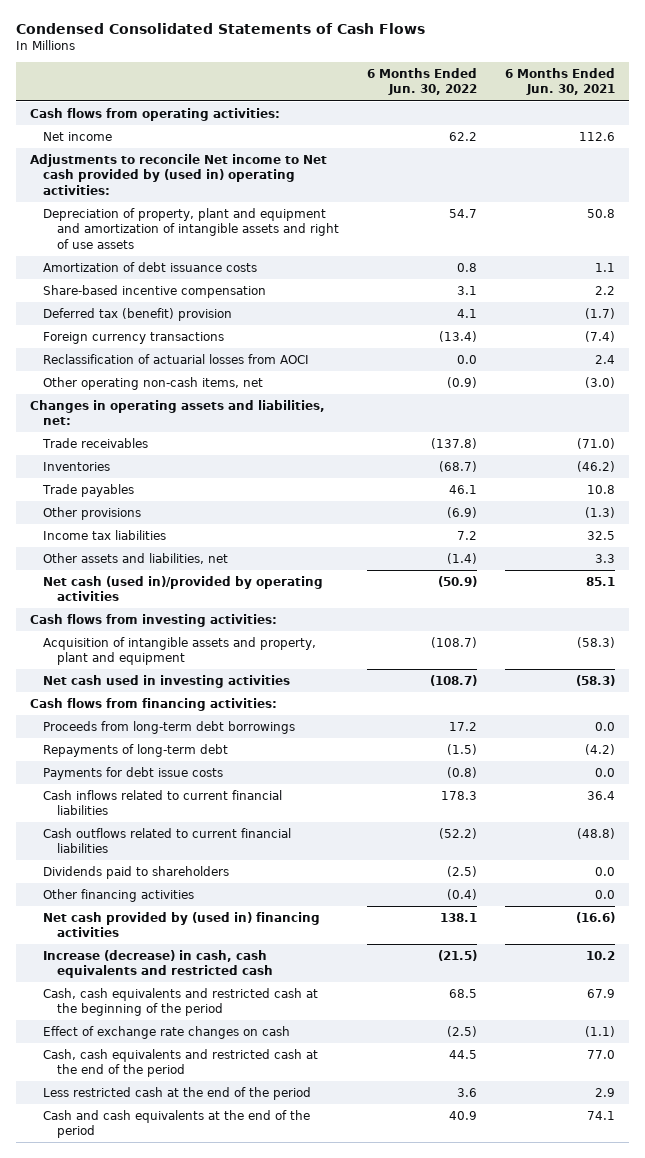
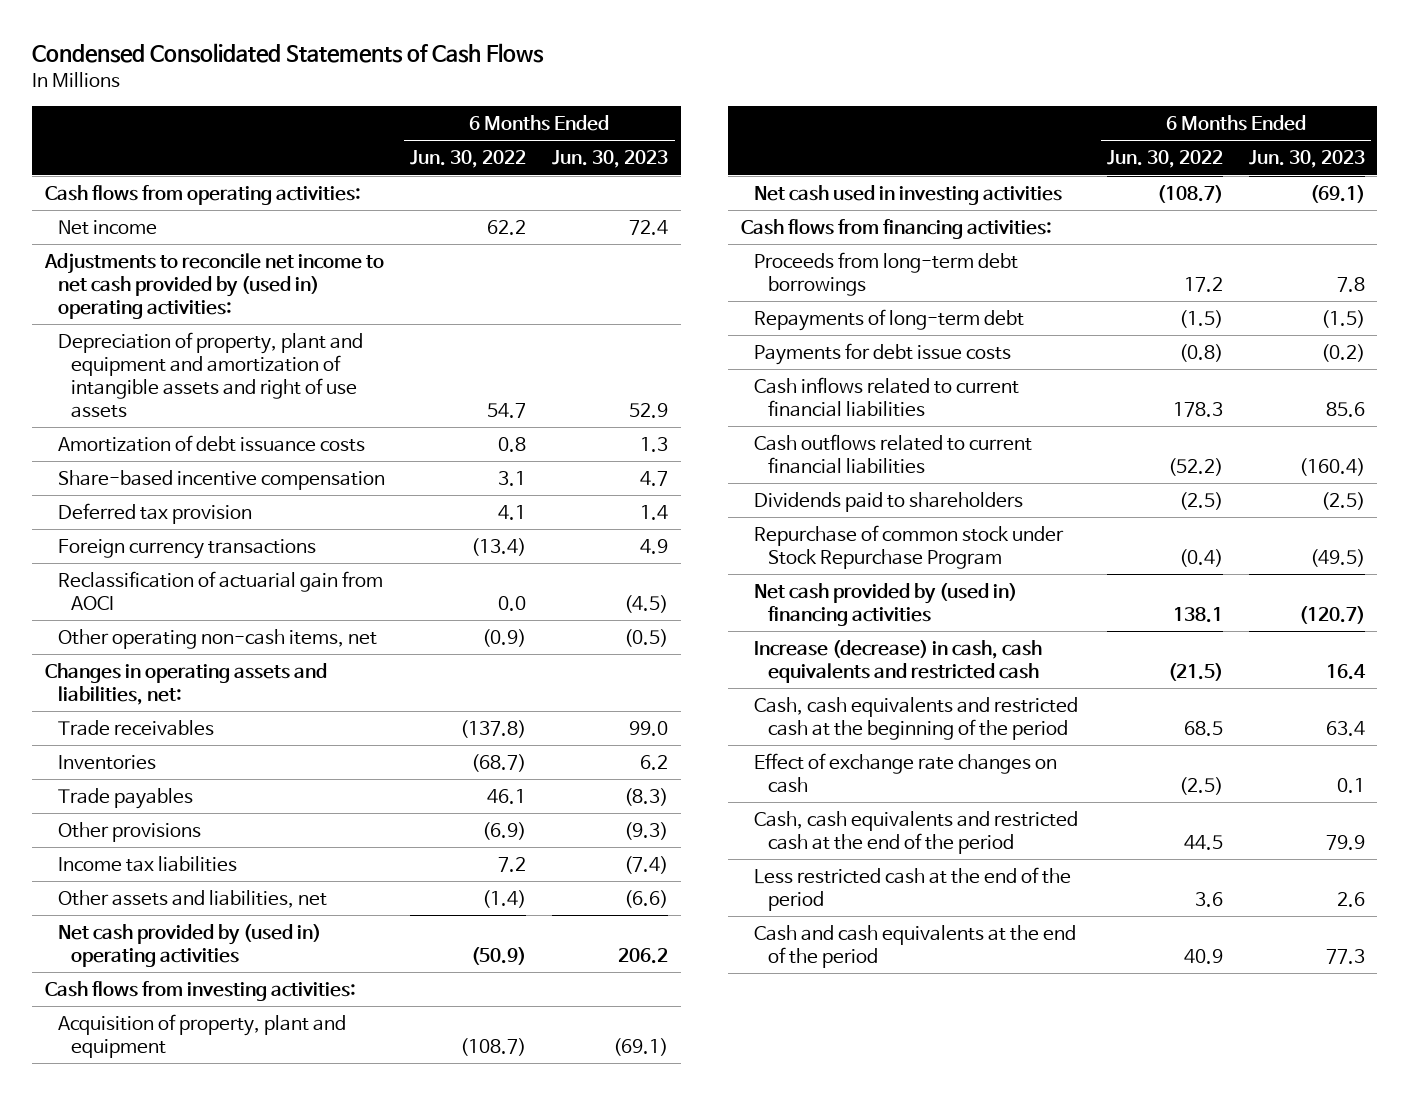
- | 6 Months Ended Jun. 30, 2022 | 6 Months Ended Jun. 30, 2021
+ | 6 Months Ended Jun. 30, 2022 | 6 Months Ended Jun. 30, 2023
- Adjustments to reconcile Net income to Net cash provided by (used in) operating activities:
+ Adjustments to reconcile net income to net cash provided by (used in) operating activities:
- Deferred tax (benefit) provision | 4.1 | (1.7)
+ Deferred tax provision | 4.1 | 1.4
- Reclassification of actuarial losses from AOCI | 0.0 | 2.4
+ Reclassification of actuarial gain from AOCI | 0.0 | (4.5)
- Net cash (used in)/provided by operating activities | (50.9) | 85.1
+ Net cash provided by (used in) operating activities | (50.9) | 206.2
- Acquisition of intangible assets and property, plant and equipment | (108.7) | (58.3)
+ Acquisition of property, plant and equipment | (108.7) | (69.1)
- Other financing activities | (0.4) | 0.0
+ Repurchase of common stock under Stock Repurchase Program | (0.4) | (49.5)

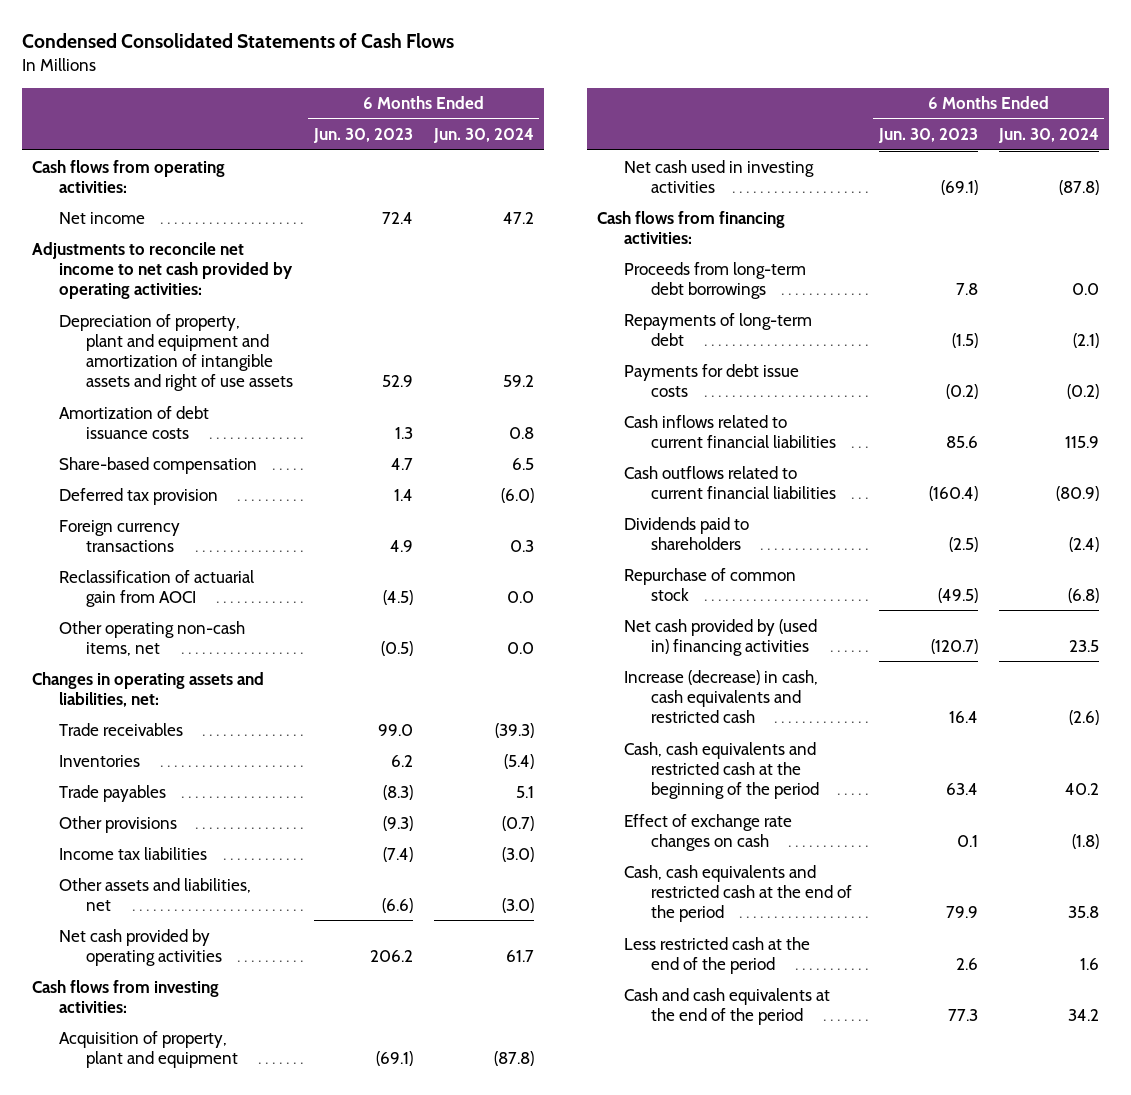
- | 6 Months Ended Jun. 30, 2022 | 6 Months Ended Jun. 30, 2023
+ | 6 Months Ended Jun. 30, 2023 | 6 Months Ended Jun. 30, 2024
- Adjustments to reconcile net income to net cash provided by (used in) operating activities:
+ Adjustments to reconcile net income to net cash provided by operating activities:
- Share-based incentive compensation | 3.1 | 4.7
+ Share-based compensation | 4.7 | 6.5
- Net cash provided by (used in) operating activities | (50.9) | 206.2
+ Net cash provided by operating activities | 206.2 | 61.7
- Repurchase of common stock under Stock Repurchase Program | (0.4) | (49.5)
+ Repurchase of common stock | (49.5) | (6.8)

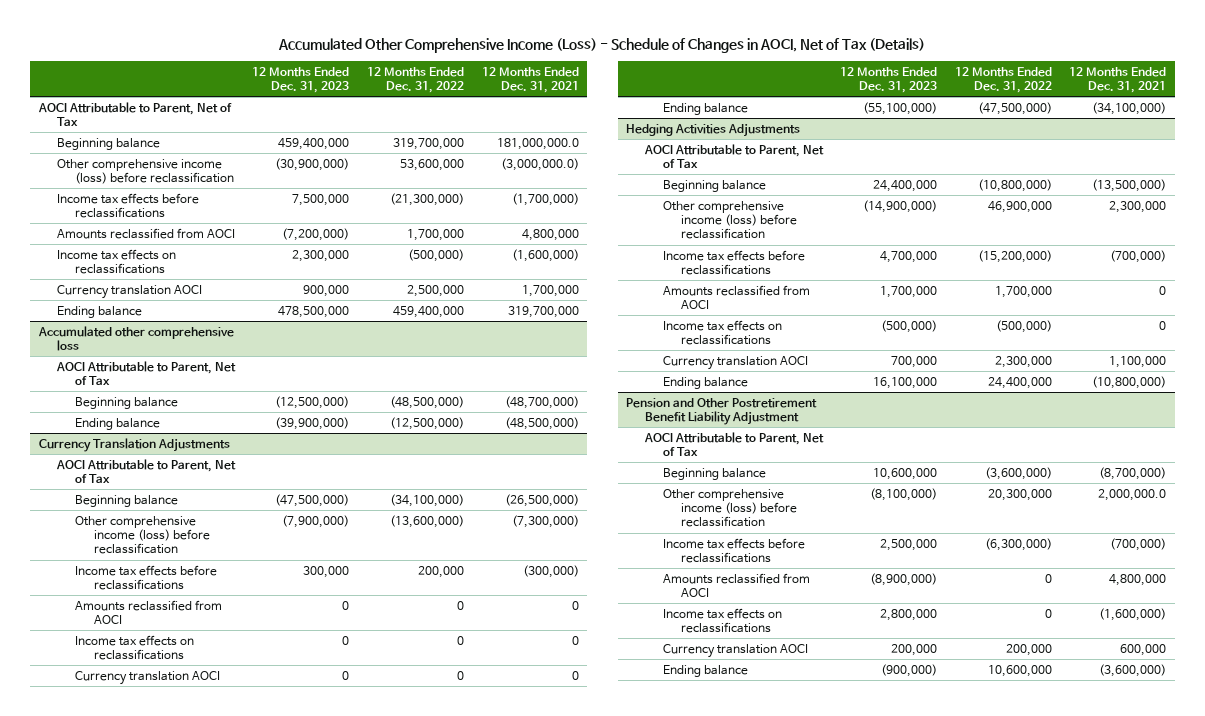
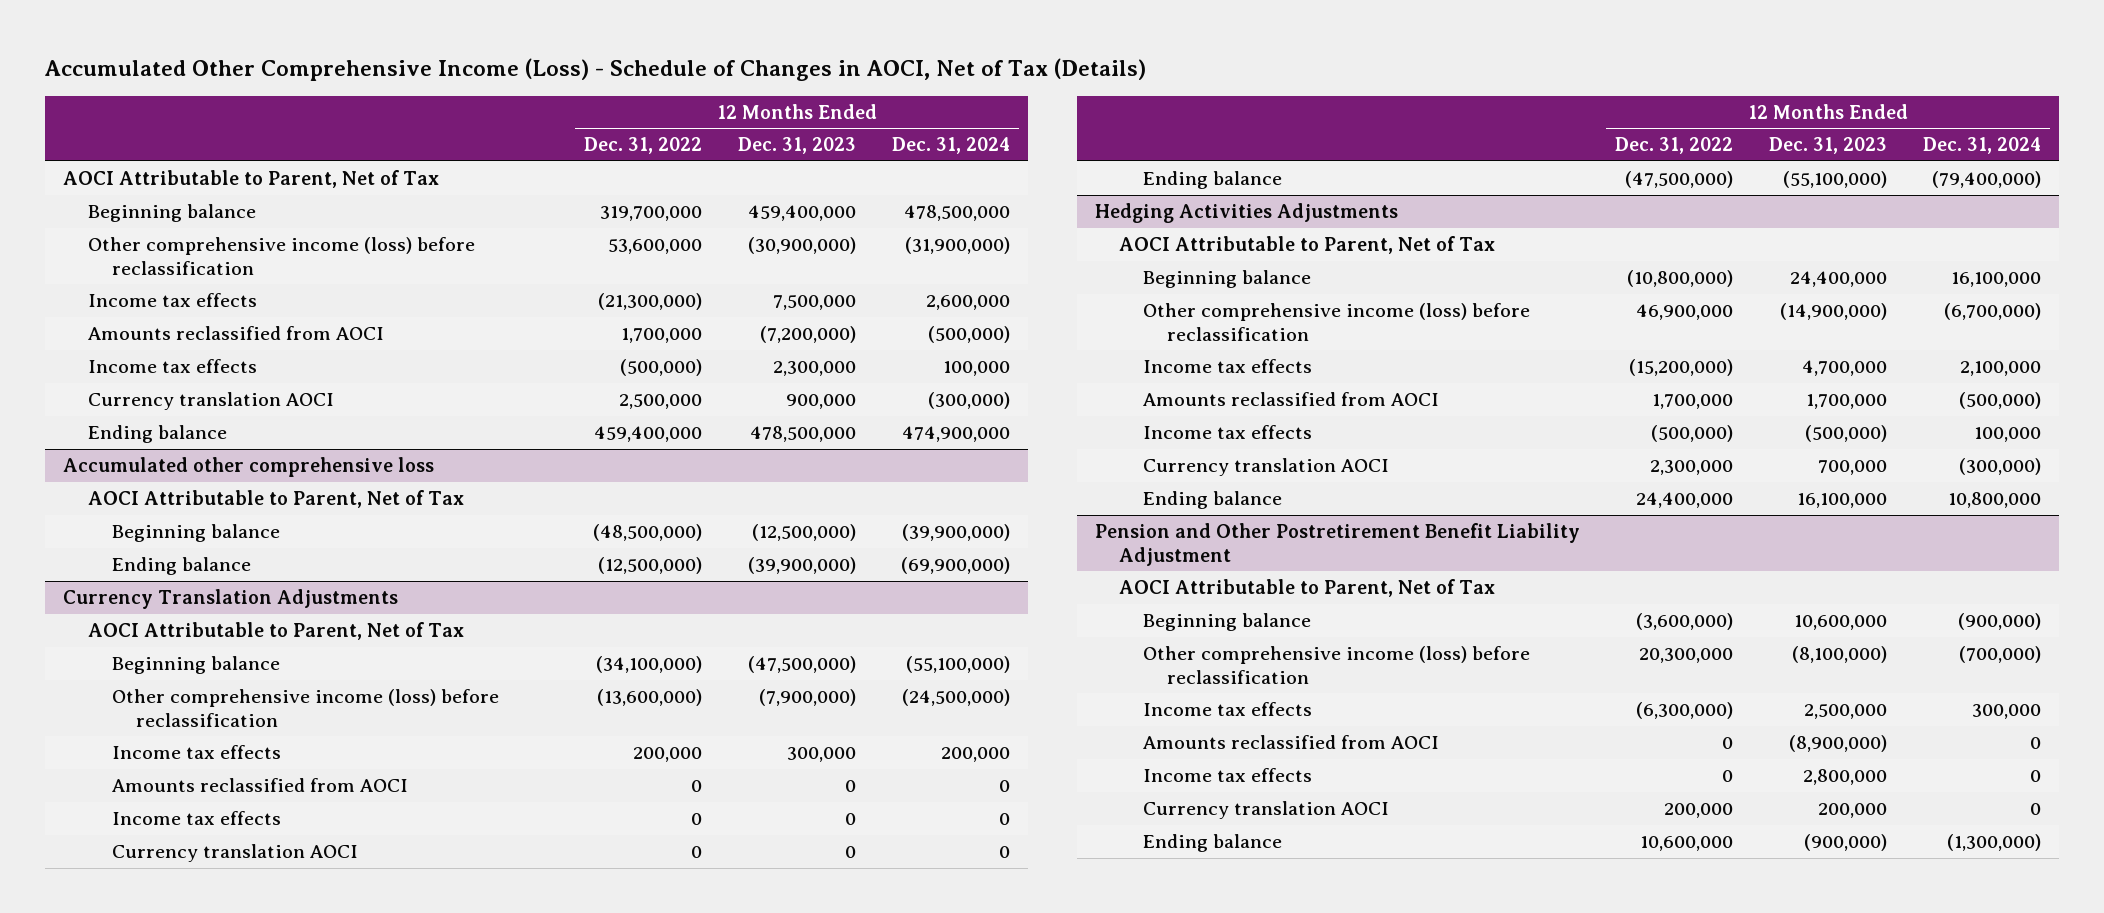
- | 12 Months Ended Dec. 31, 2023 | 12 Months Ended Dec. 31, 2022 | 12 Months Ended Dec. 31, 2021
+ | 12 Months Ended Dec. 31, 2022 | 12 Months Ended Dec. 31, 2023 | 12 Months Ended Dec. 31, 2024
- Income tax effects before reclassifications | 7,500,000 | (21,300,000) | (1,700,000)
+ Income tax effects | (21,300,000) | 7,500,000 | 2,600,000
- Income tax effects on reclassifications | 2,300,000 | (500,000) | (1,600,000)
+ Income tax effects | (500,000) | 2,300,000 | 100,000
@ Currency Translation Adjustments
- Income tax effects before reclassifications | 300,000 | 200,000 | (300,000)
+ Income tax effects | 200,000 | 300,000 | 200,000
- Income tax effects on reclassifications | 0 | 0 | 0
+ Income tax effects | 0 | 0 | 0
@ Hedging Activities Adjustments
- Income tax effects before reclassifications | 4,700,000 | (15,200,000) | (700,000)
+ Income tax effects | (15,200,000) | 4,700,000 | 2,100,000
- Income tax effects on reclassifications | (500,000) | (500,000) | 0
+ Income tax effects | (500,000) | (500,000) | 100,000
@ Pension and Other Postretirement Benefit Liability Adjustment
- Income tax effects before reclassifications | 2,500,000 | (6,300,000) | (700,000)
+ Income tax effects | (6,300,000) | 2,500,000 | 300,000
- Income tax effects on reclassifications | 2,800,000 | 0 | (1,600,000)
+ Income tax effects | 0 | 2,800,000 | 0

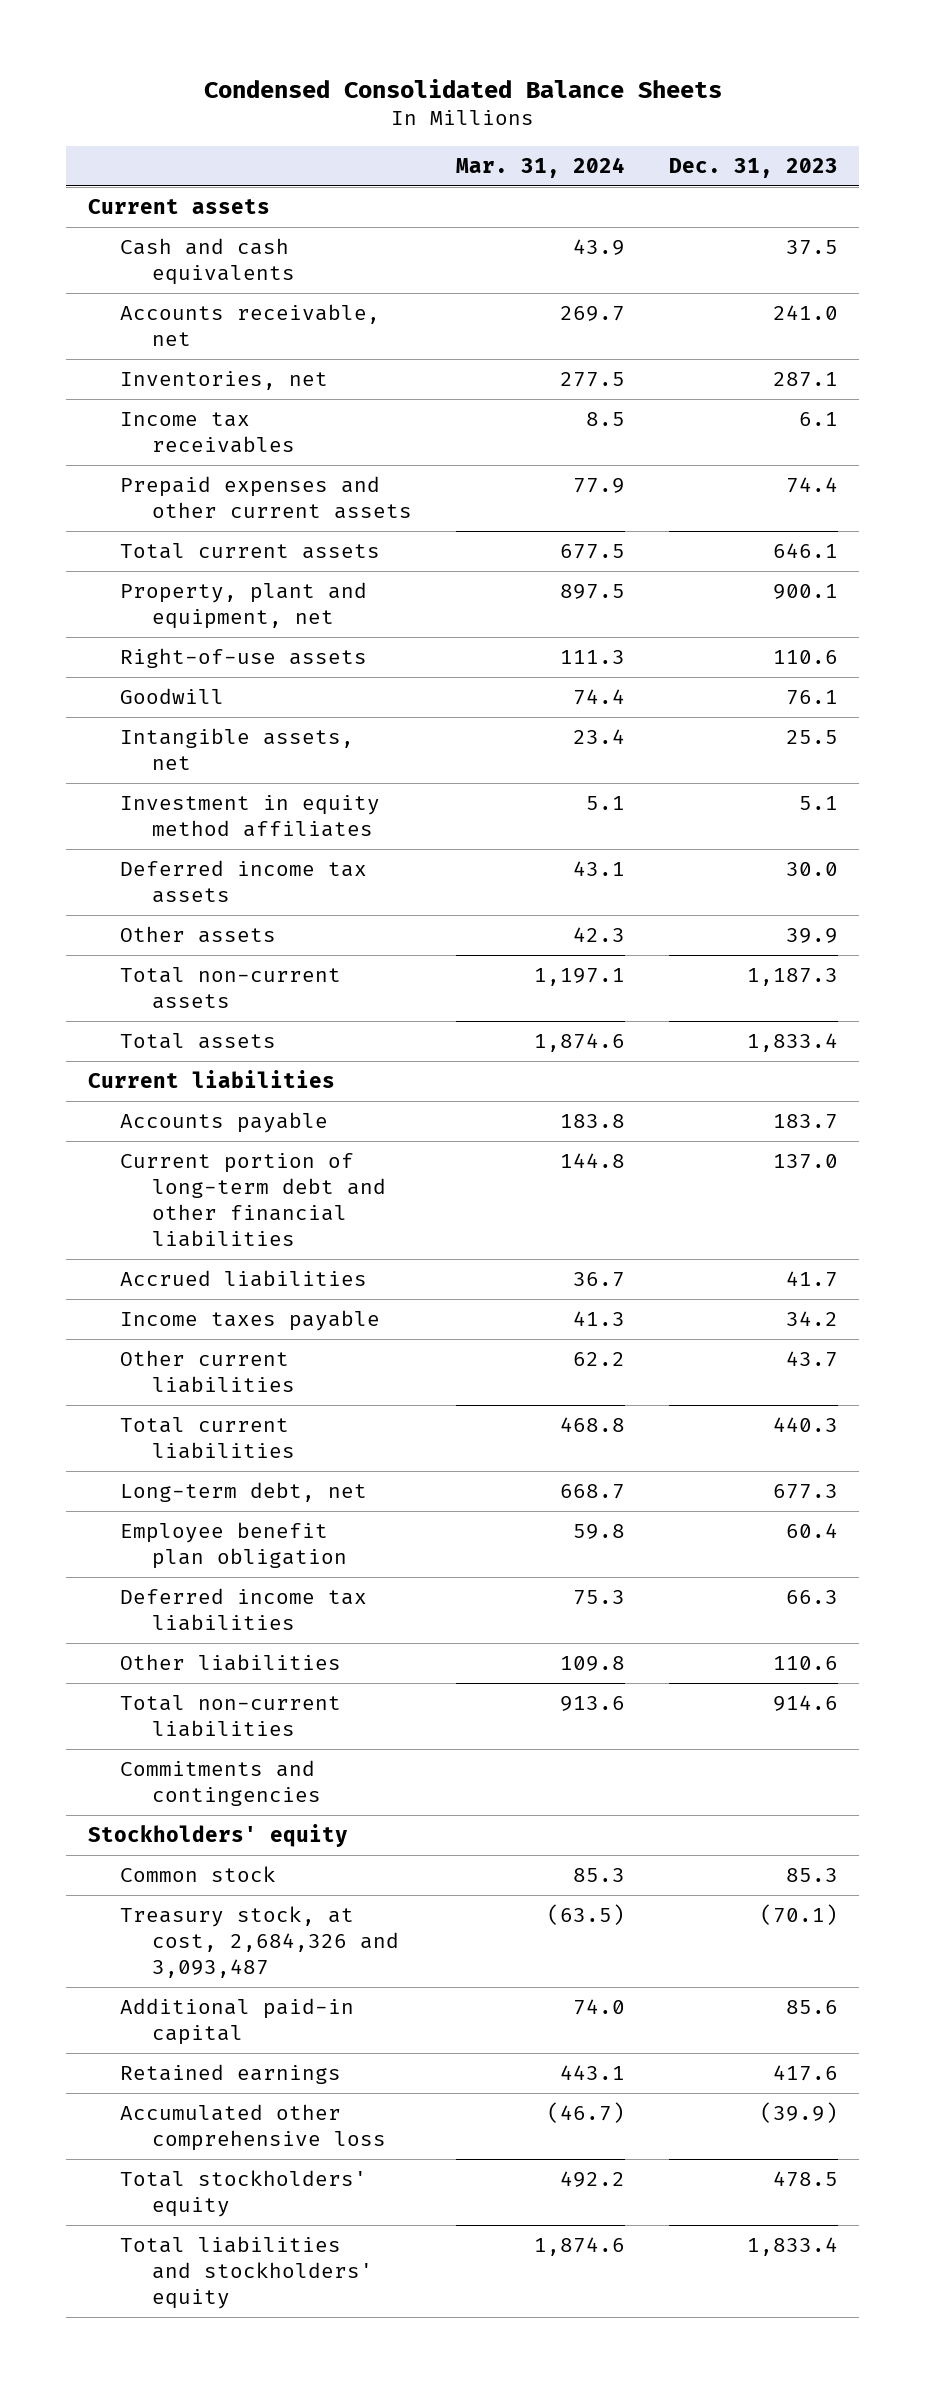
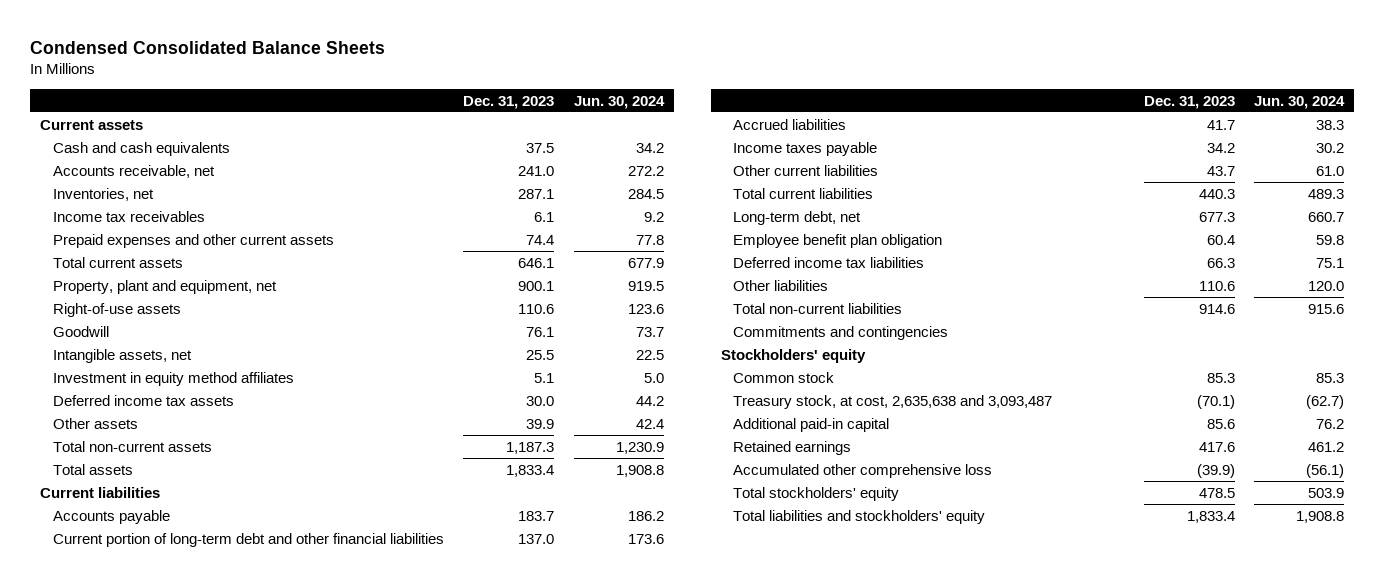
- | Mar. 31, 2024 | Dec. 31, 2023
+ | Dec. 31, 2023 | Jun. 30, 2024
- Treasury stock, at cost, 2,684,326 and 3,093,487 | (63.5) | (70.1)
+ Treasury stock, at cost, 2,635,638 and 3,093,487 | (70.1) | (62.7)

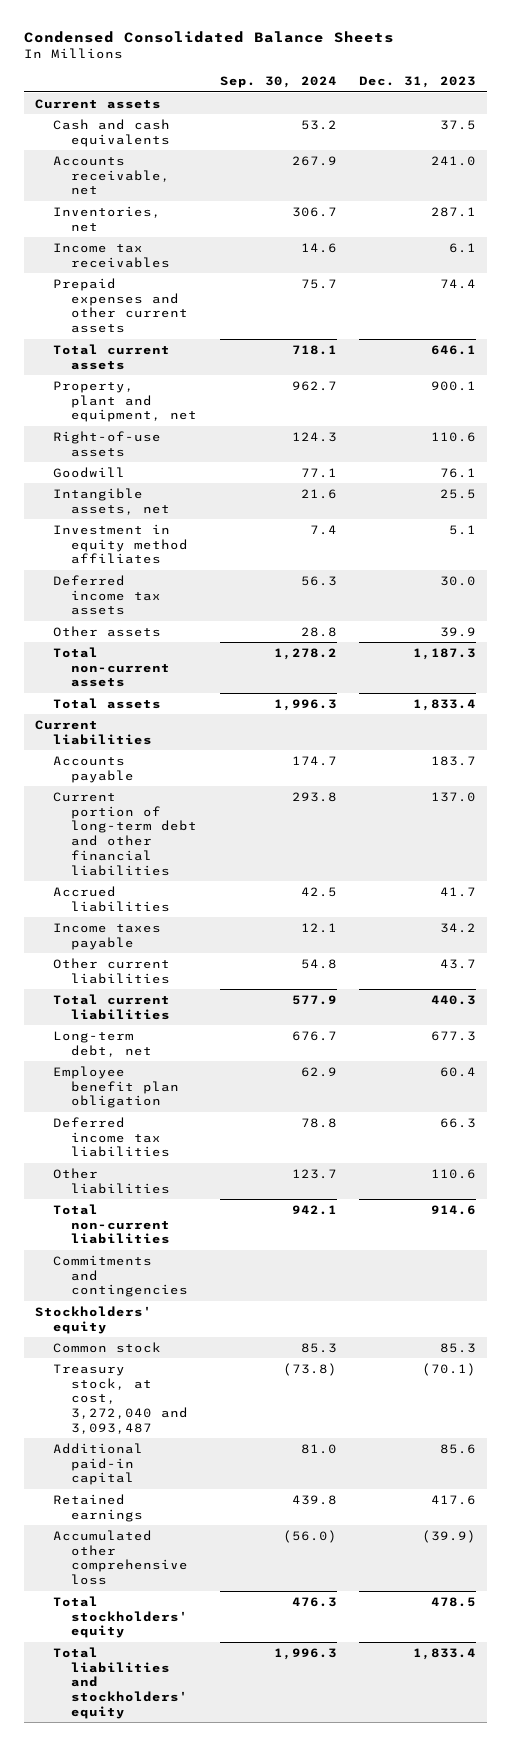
- | Dec. 31, 2023 | Jun. 30, 2024
+ | Sep. 30, 2024 | Dec. 31, 2023
- Treasury stock, at cost, 2,635,638 and 3,093,487 | (70.1) | (62.7)
+ Treasury stock, at cost, 3,272,040 and 3,093,487 | (73.8) | (70.1)

